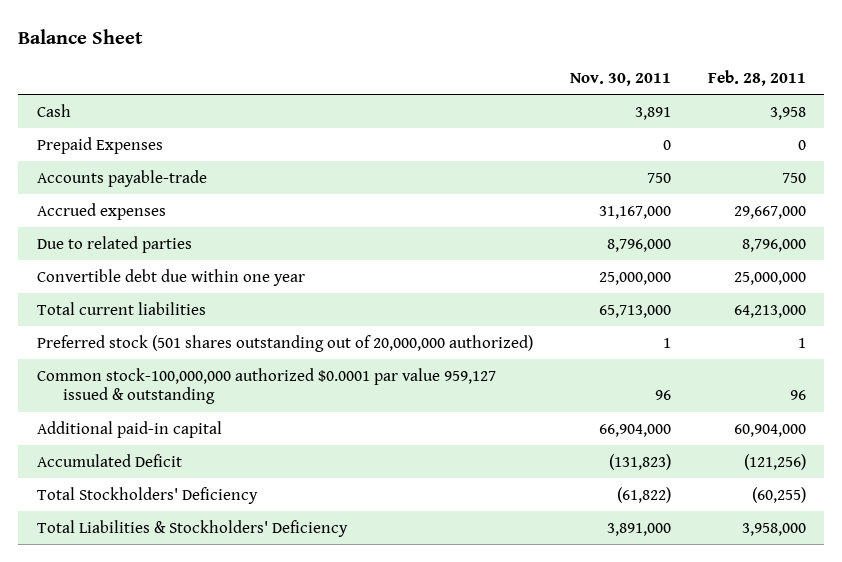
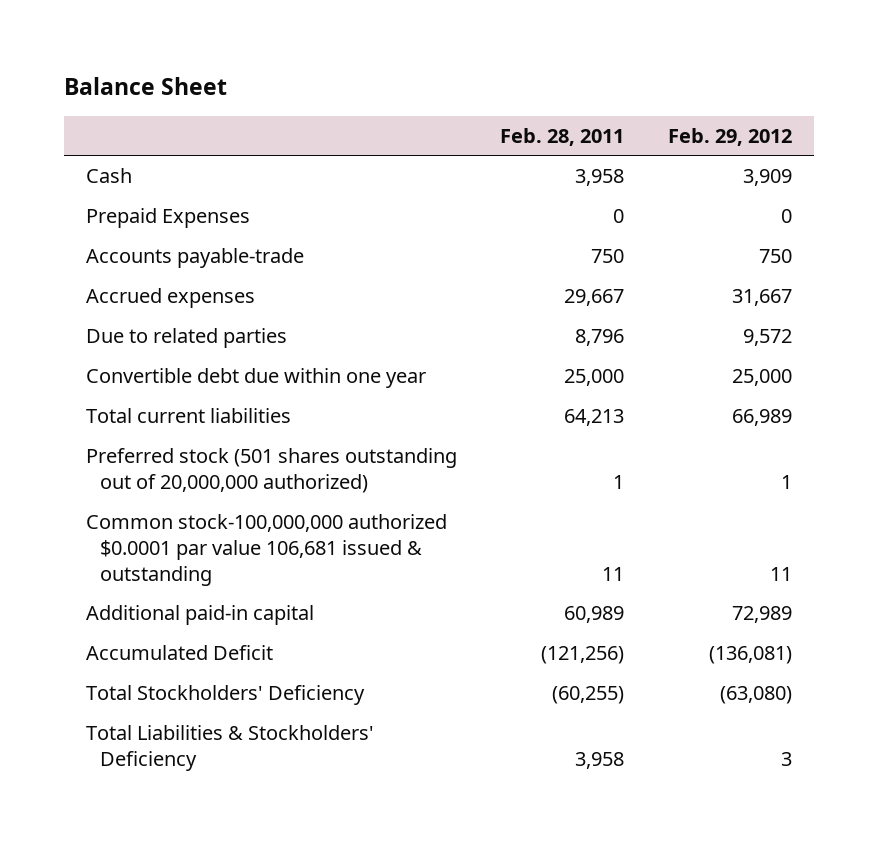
- | Nov. 30, 2011 | Feb. 28, 2011
+ | Feb. 28, 2011 | Feb. 29, 2012
- Accrued expenses | 31,167,000 | 29,667,000
- Due to related parties | 8,796,000 | 8,796,000
- Convertible debt due within one year | 25,000,000 | 25,000,000
- Total current liabilities | 65,713,000 | 64,213,000
+ Accrued expenses | 29,667 | 31,667
+ Due to related parties | 8,796 | 9,572
+ Convertible debt due within one year | 25,000 | 25,000
+ Total current liabilities | 64,213 | 66,989
- Common stock-100,000,000 authorized $0.0001 par value 959,127 issued & outstanding | 96 | 96
- Additional paid-in capital | 66,904,000 | 60,904,000
+ Common stock-100,000,000 authorized $0.0001 par value 106,681 issued & outstanding | 11 | 11
+ Additional paid-in capital | 60,989 | 72,989
- Total Liabilities & Stockholders' Deficiency | 3,891,000 | 3,958,000
+ Total Liabilities & Stockholders' Deficiency | 3,958 | 3

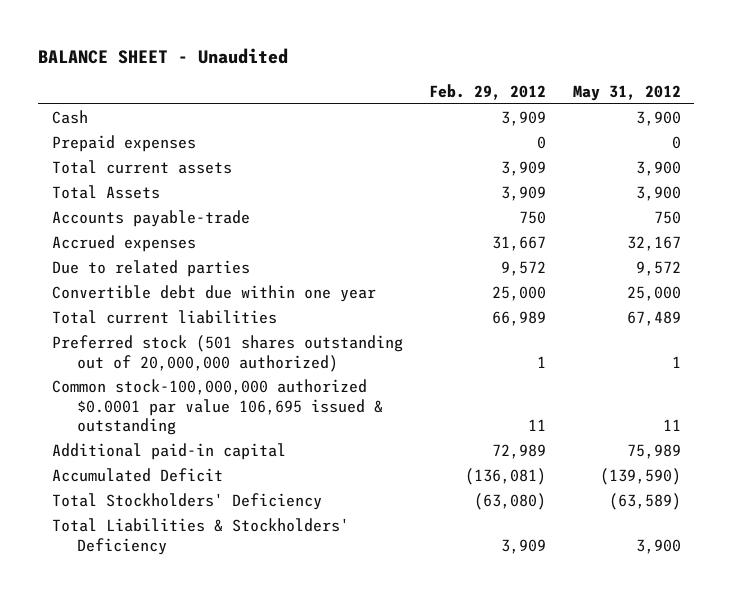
- Balance Sheet
+ BALANCE SHEET - Unaudited
- | Feb. 28, 2011 | Feb. 29, 2012
+ | Feb. 29, 2012 | May 31, 2012
- Prepaid Expenses | 0 | 0
+ Prepaid expenses | 0 | 0
+ Total current assets | 3,909 | 3,900
+ Total Assets | 3,909 | 3,900
- Common stock-100,000,000 authorized $0.0001 par value 106,681 issued & outstanding | 11 | 11
+ Common stock-100,000,000 authorized $0.0001 par value 106,695 issued & outstanding | 11 | 11
- Total Liabilities & Stockholders' Deficiency | 3,958 | 3
+ Total Liabilities & Stockholders' Deficiency | 3,909 | 3,900

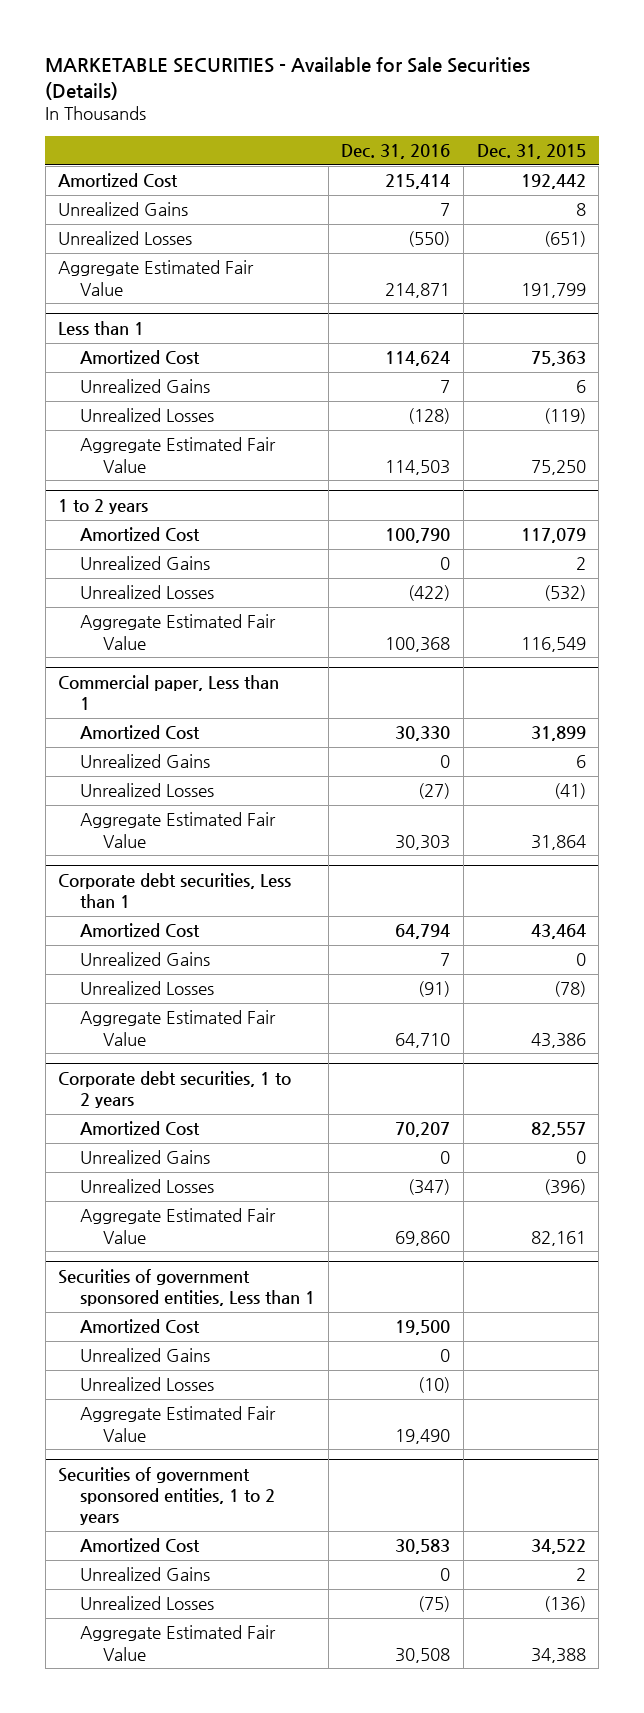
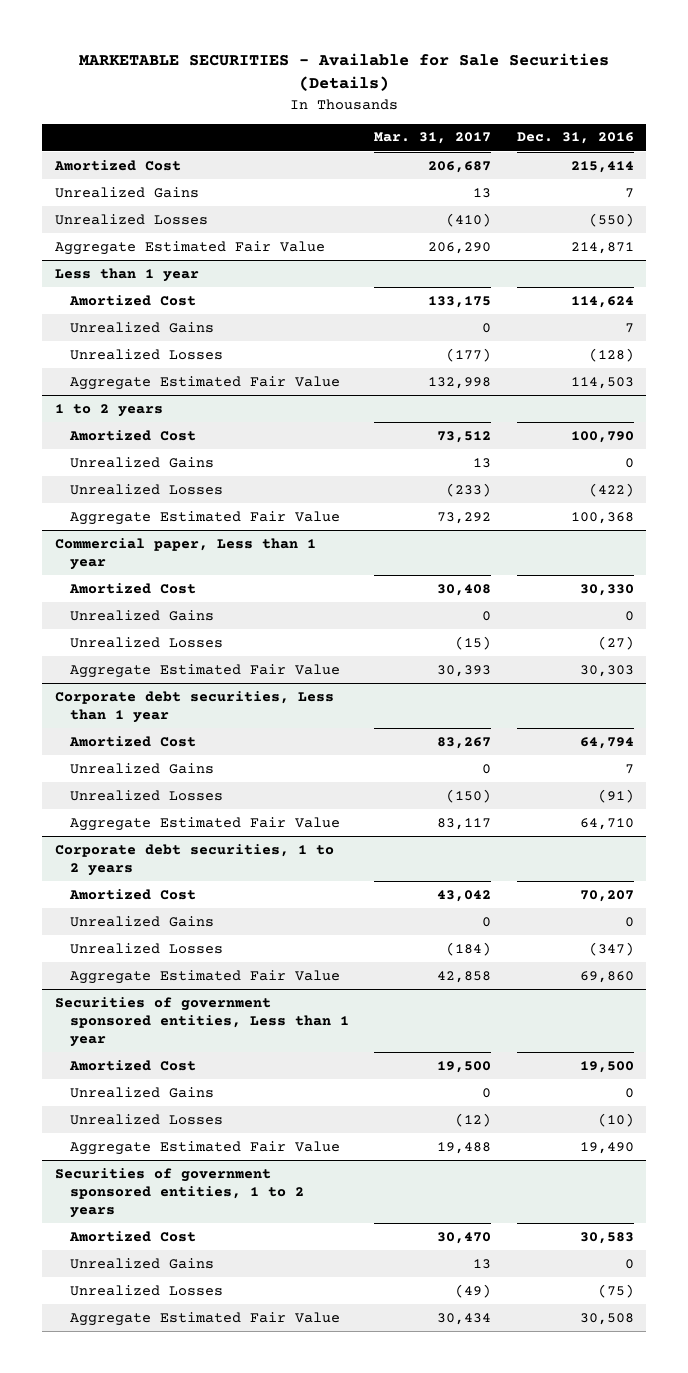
- | Dec. 31, 2016 | Dec. 31, 2015
+ | Mar. 31, 2017 | Dec. 31, 2016
- Less than 1
+ Less than 1 year
- Commercial paper, Less than 1
+ Commercial paper, Less than 1 year
- Corporate debt securities, Less than 1
+ Corporate debt securities, Less than 1 year
- Securities of government sponsored entities, Less than 1
+ Securities of government sponsored entities, Less than 1 year

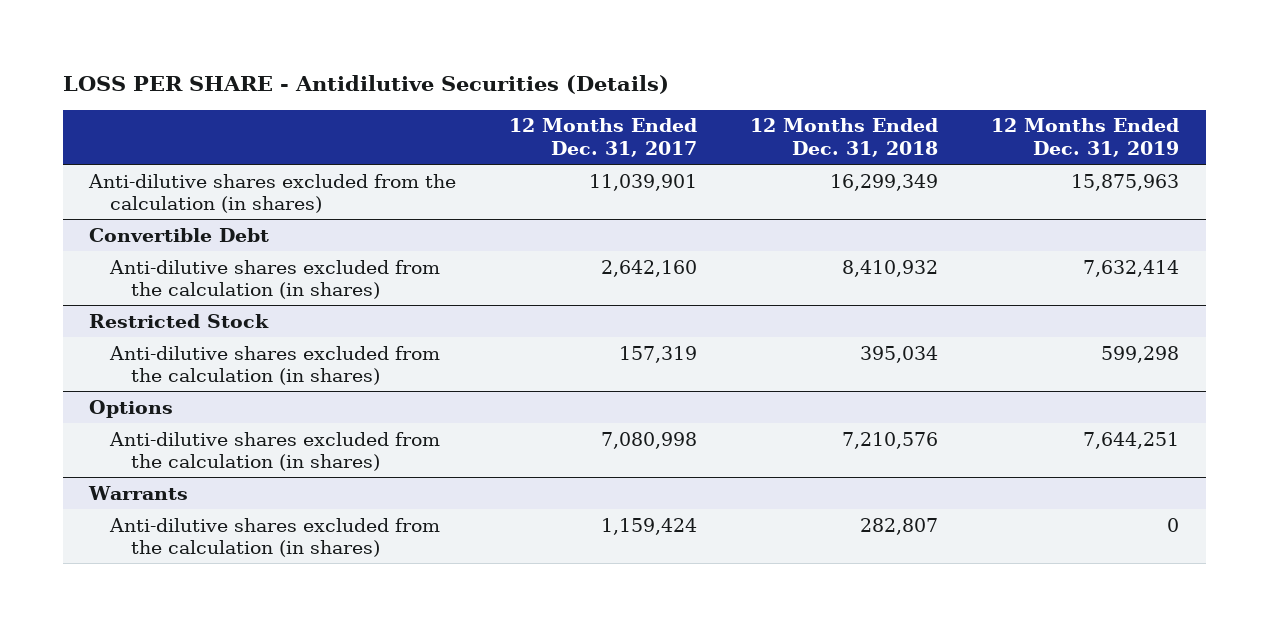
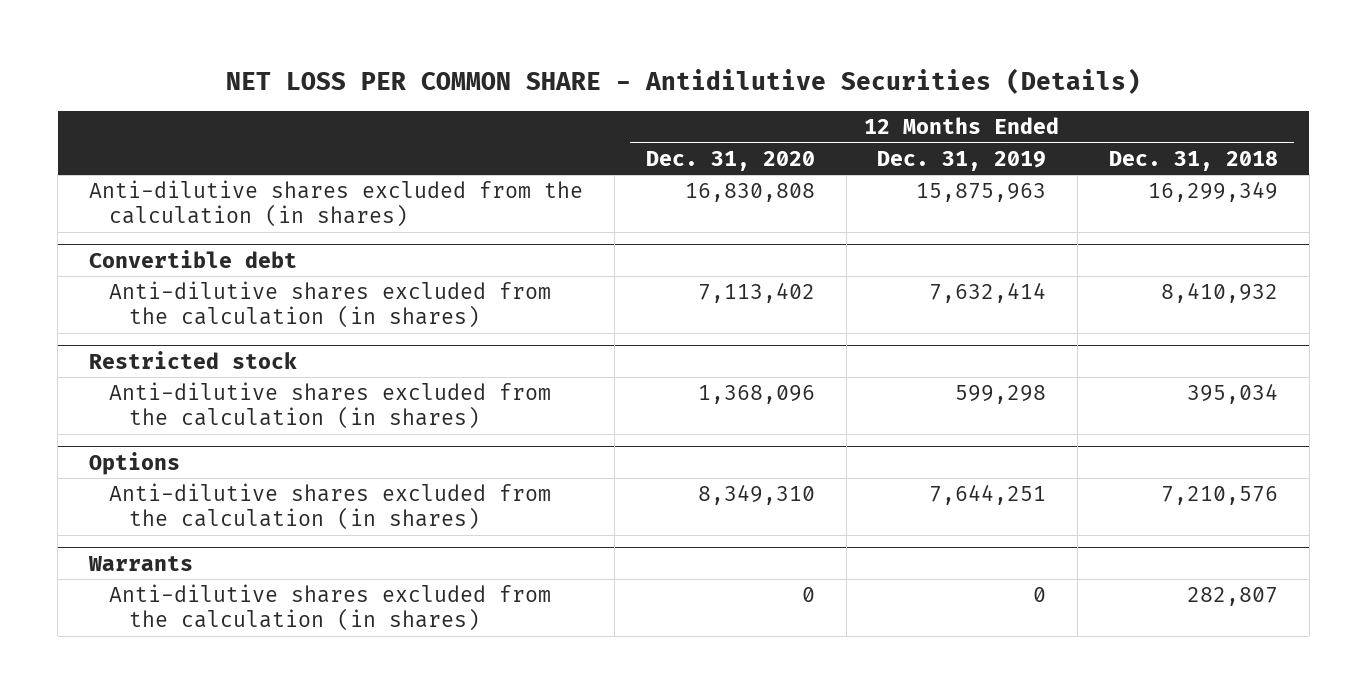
- LOSS PER SHARE - Antidilutive Securities (Details)
+ NET LOSS PER COMMON SHARE - Antidilutive Securities (Details)
- | 12 Months Ended Dec. 31, 2017 | 12 Months Ended Dec. 31, 2018 | 12 Months Ended Dec. 31, 2019
+ | 12 Months Ended Dec. 31, 2020 | 12 Months Ended Dec. 31, 2019 | 12 Months Ended Dec. 31, 2018
- Convertible Debt
+ Convertible debt
- Restricted Stock
+ Restricted stock

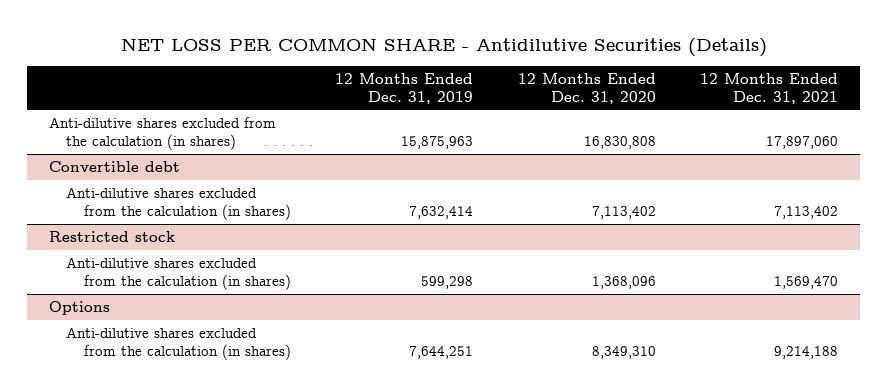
- | 12 Months Ended Dec. 31, 2020 | 12 Months Ended Dec. 31, 2019 | 12 Months Ended Dec. 31, 2018
+ | 12 Months Ended Dec. 31, 2019 | 12 Months Ended Dec. 31, 2020 | 12 Months Ended Dec. 31, 2021
- Warrants
- Anti-dilutive shares excluded from the calculation (in shares) | 0 | 0 | 282,807

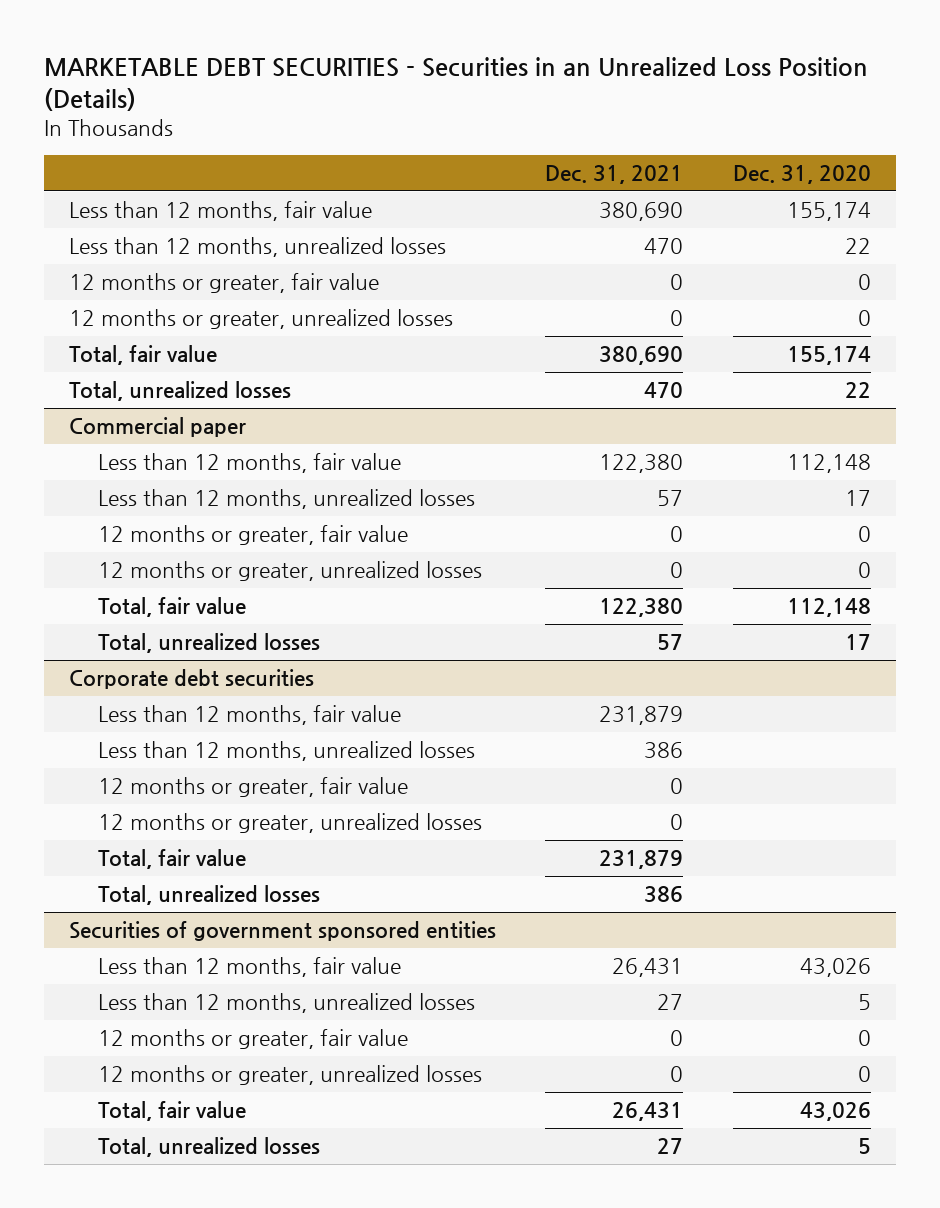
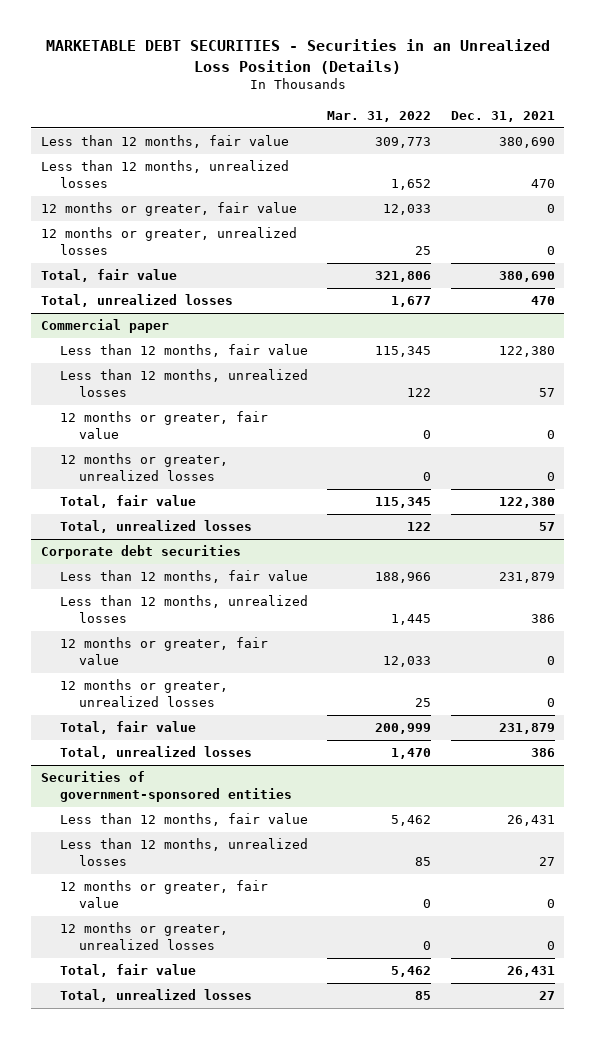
- | Dec. 31, 2021 | Dec. 31, 2020
+ | Mar. 31, 2022 | Dec. 31, 2021
- Securities of government sponsored entities
+ Securities of government-sponsored entities

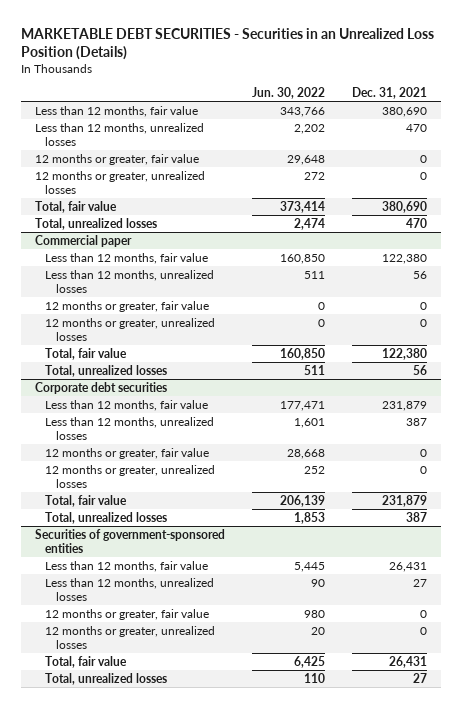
- | Mar. 31, 2022 | Dec. 31, 2021
+ | Jun. 30, 2022 | Dec. 31, 2021
@ Commercial paper
- Less than 12 months, unrealized losses | 122 | 57
+ Less than 12 months, unrealized losses | 511 | 56
- Total, unrealized losses | 122 | 57
+ Total, unrealized losses | 511 | 56
@ Corporate debt securities
- Less than 12 months, unrealized losses | 1,445 | 386
+ Less than 12 months, unrealized losses | 1,601 | 387
- Total, unrealized losses | 1,470 | 386
+ Total, unrealized losses | 1,853 | 387

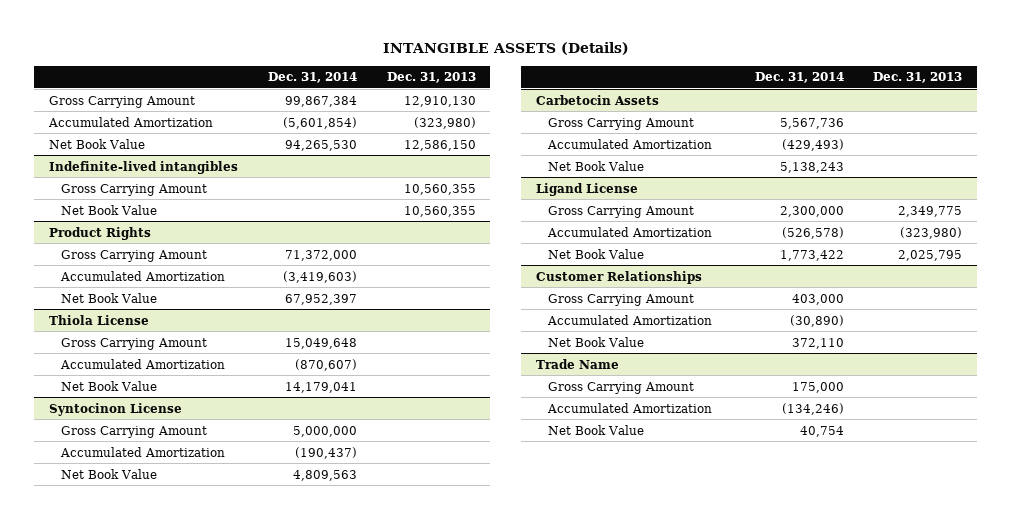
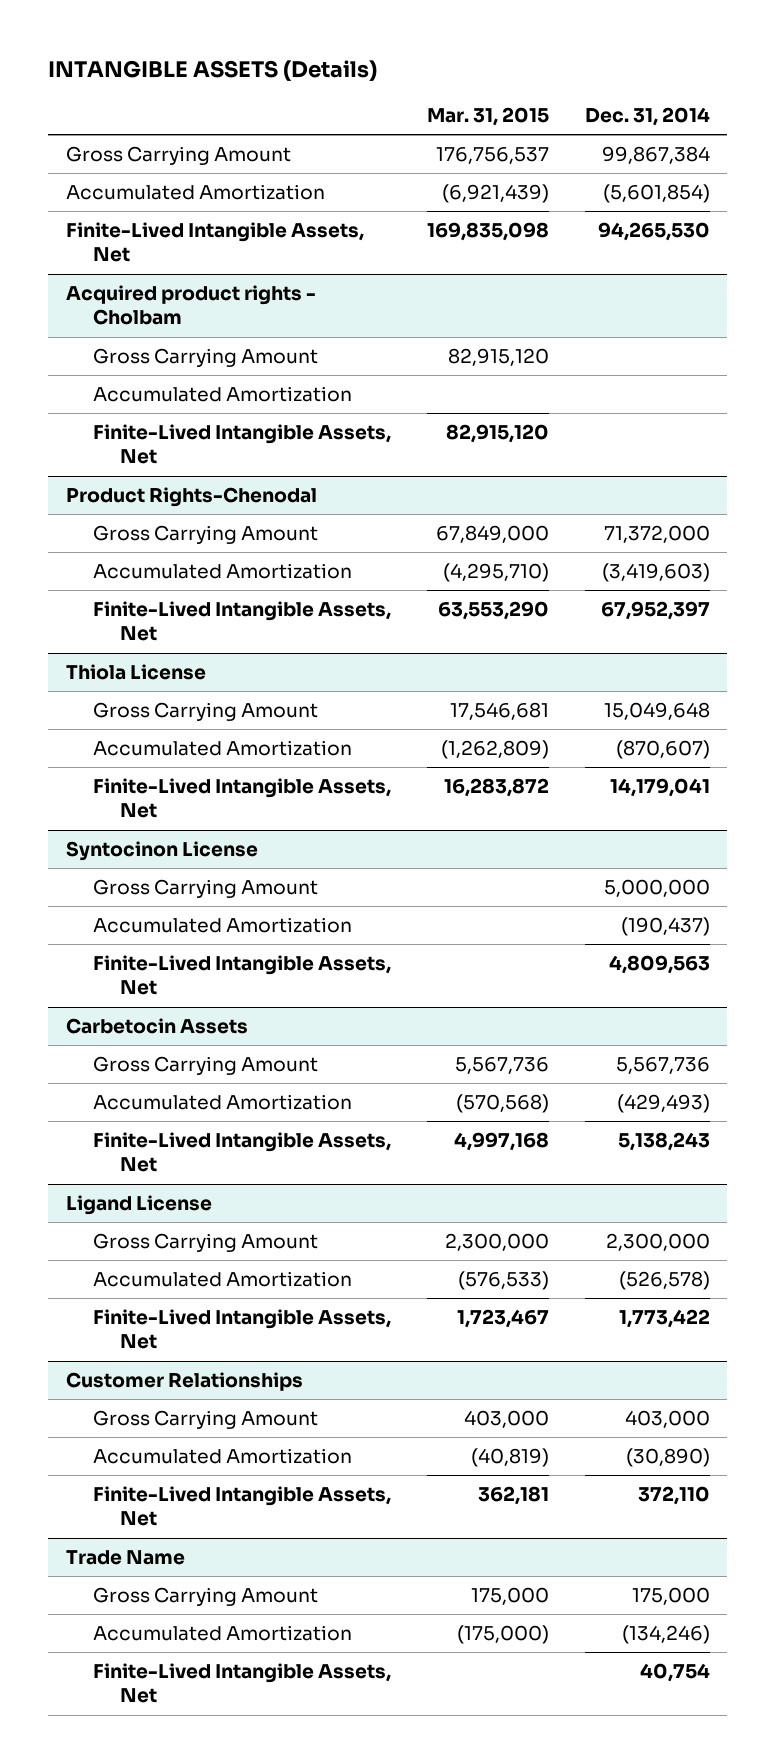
- | Dec. 31, 2014 | Dec. 31, 2013
+ | Mar. 31, 2015 | Dec. 31, 2014
- Net Book Value | 94,265,530 | 12,586,150
- Indefinite-lived intangibles
+ Finite-Lived Intangible Assets, Net | 169,835,098 | 94,265,530
+ Acquired product rights - Cholbam
- Net Book Value | | 10,560,355
- Product Rights
+ Accumulated Amortization
+ Finite-Lived Intangible Assets, Net | 82,915,120 |
+ Product Rights-Chenodal
- Net Book Value | 67,952,397 |
+ Finite-Lived Intangible Assets, Net | 63,553,290 | 67,952,397
@ Thiola License
- Net Book Value | 14,179,041 |
+ Finite-Lived Intangible Assets, Net | 16,283,872 | 14,179,041
@ Syntocinon License
- Net Book Value | 4,809,563 |
+ Finite-Lived Intangible Assets, Net | | 4,809,563
@ Carbetocin Assets
- Net Book Value | 5,138,243 |
+ Finite-Lived Intangible Assets, Net | 4,997,168 | 5,138,243
@ Ligand License
- Net Book Value | 1,773,422 | 2,025,795
+ Finite-Lived Intangible Assets, Net | 1,723,467 | 1,773,422
@ Customer Relationships
- Net Book Value | 372,110 |
+ Finite-Lived Intangible Assets, Net | 362,181 | 372,110
@ Trade Name
- Net Book Value | 40,754 |
+ Finite-Lived Intangible Assets, Net | | 40,754

